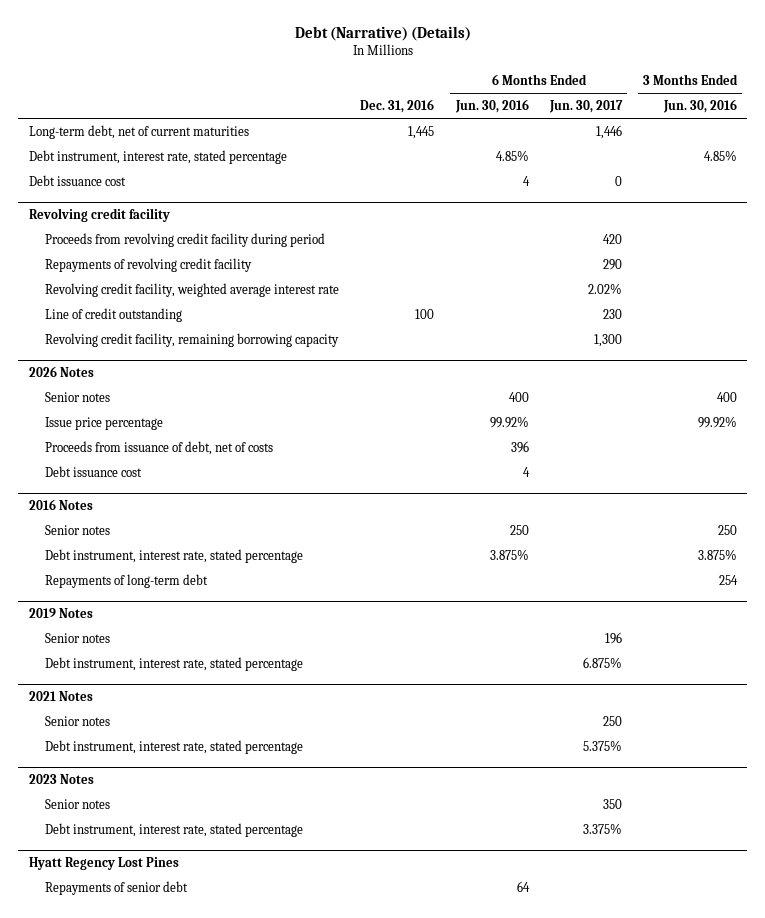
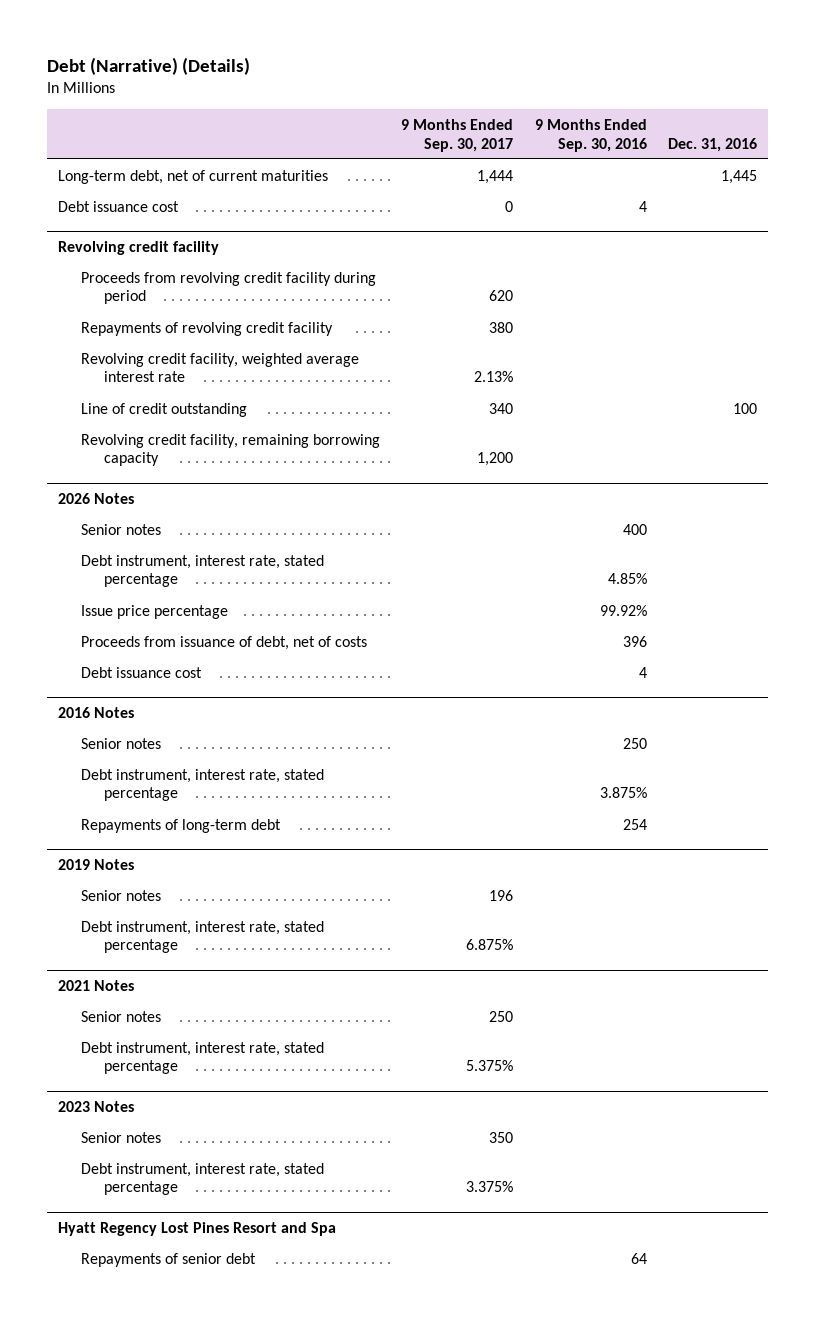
- | Dec. 31, 2016 | 6 Months Ended Jun. 30, 2016 | 6 Months Ended Jun. 30, 2017 | 3 Months Ended Jun. 30, 2016
+ | 9 Months Ended Sep. 30, 2017 | 9 Months Ended Sep. 30, 2016 | Dec. 31, 2016
- Debt instrument, interest rate, stated percentage | | 4.85% | | 4.85%
@ 2026 Notes
+ Debt instrument, interest rate, stated percentage | | 4.85% |
- Hyatt Regency Lost Pines
+ Hyatt Regency Lost Pines Resort and Spa

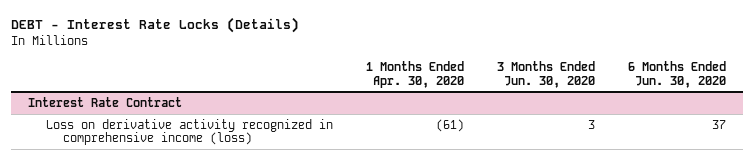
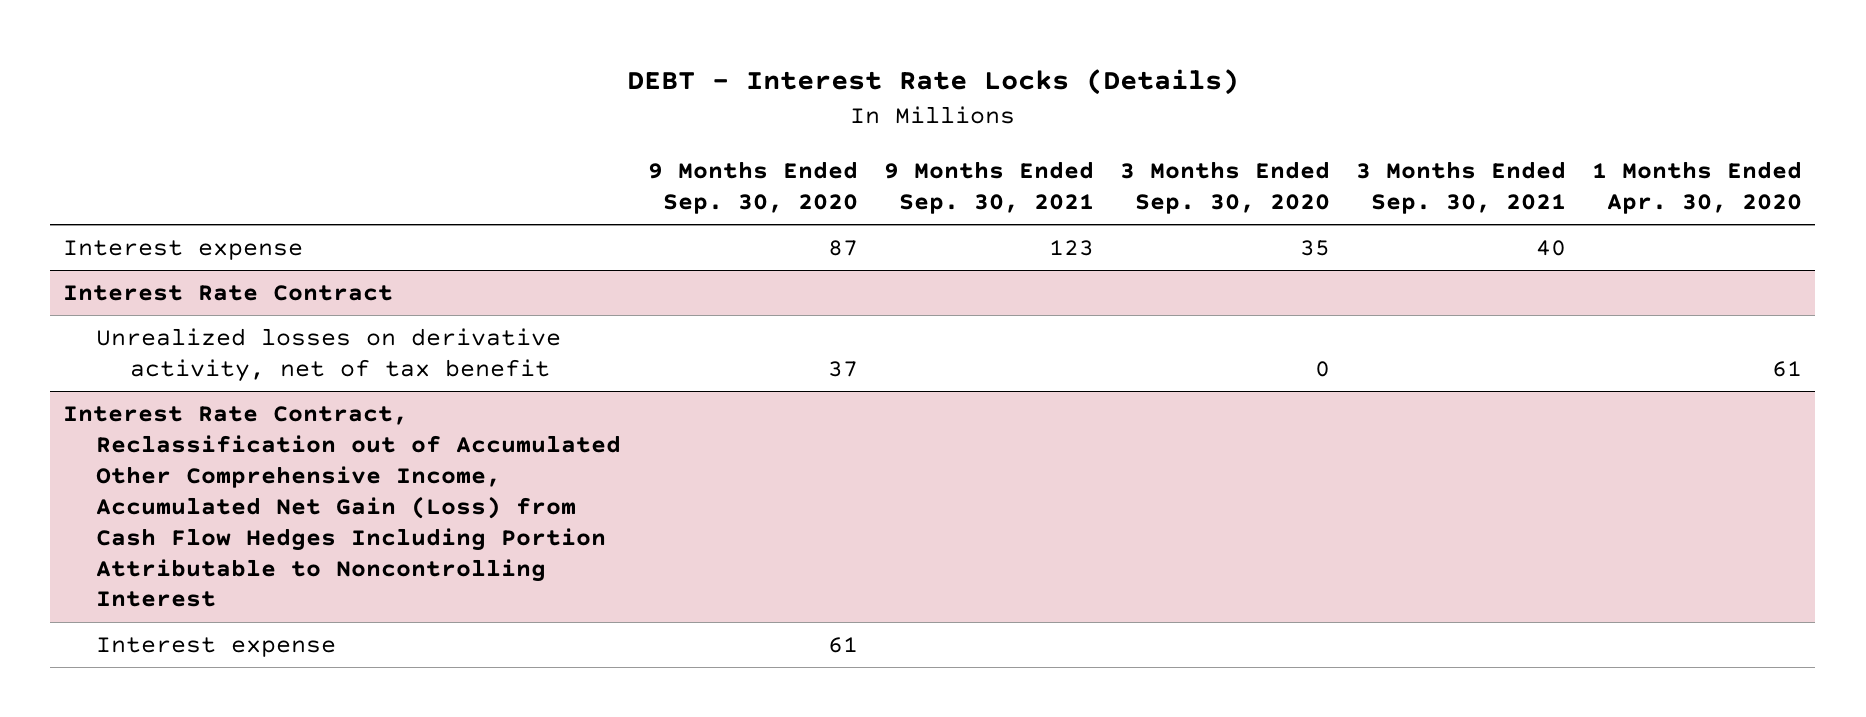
- | 1 Months Ended Apr. 30, 2020 | 3 Months Ended Jun. 30, 2020 | 6 Months Ended Jun. 30, 2020
+ | 9 Months Ended Sep. 30, 2020 | 9 Months Ended Sep. 30, 2021 | 3 Months Ended Sep. 30, 2020 | 3 Months Ended Sep. 30, 2021 | 1 Months Ended Apr. 30, 2020
+ Interest expense | 87 | 123 | 35 | 40 |
@ Interest Rate Contract
- Loss on derivative activity recognized in comprehensive income (loss) | (61) | 3 | 37
+ Unrealized losses on derivative activity, net of tax benefit | 37 | | 0 | | 61
+ Interest Rate Contract, Reclassification out of Accumulated Other Comprehensive Income, Accumulated Net Gain (Loss) from Cash Flow Hedges Including Portion Attributable to Noncontrolling Interest
+ Interest expense | 61 | | | |

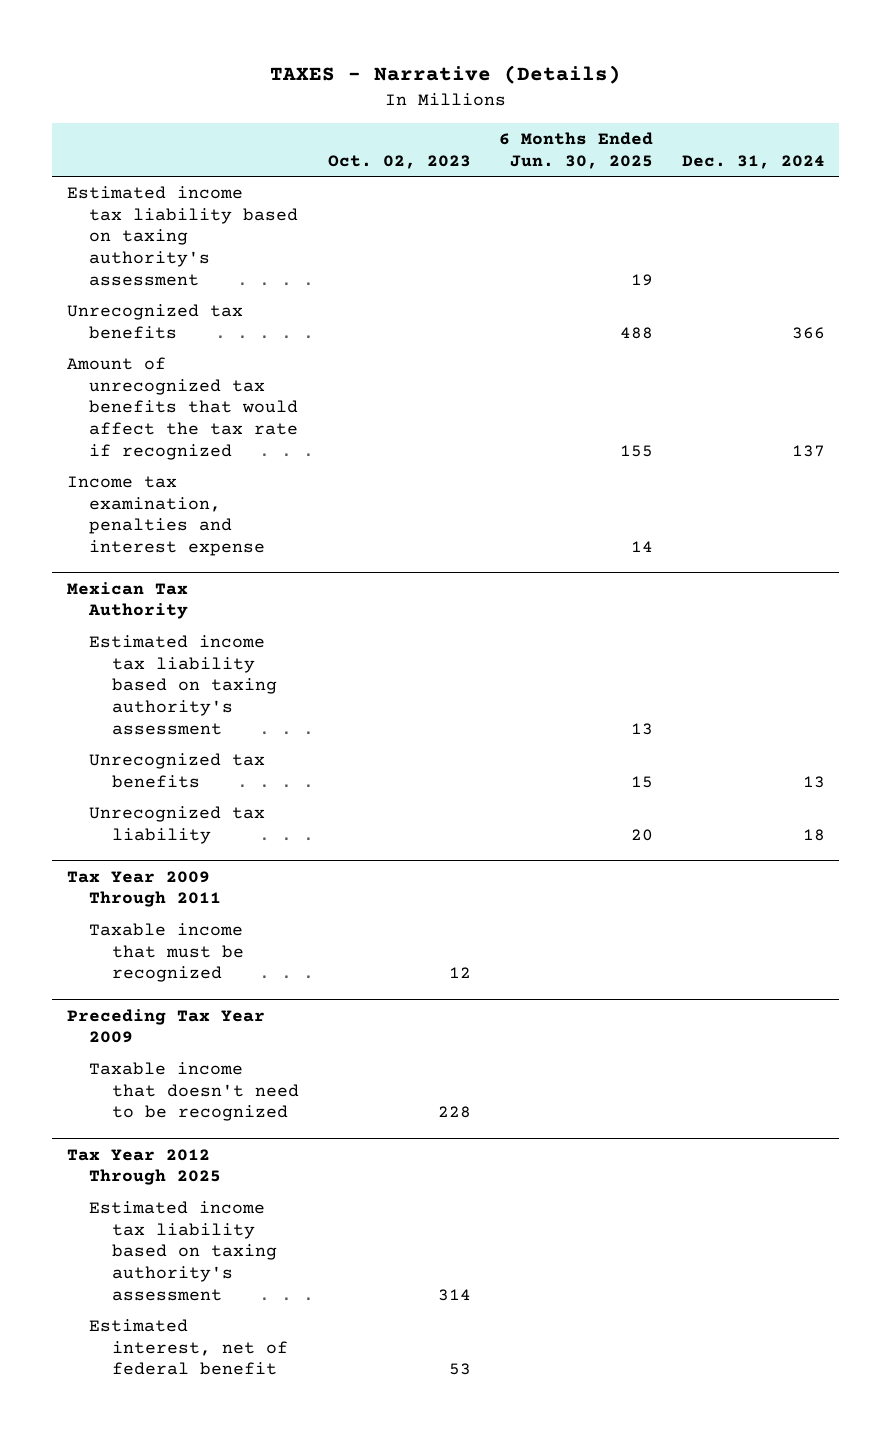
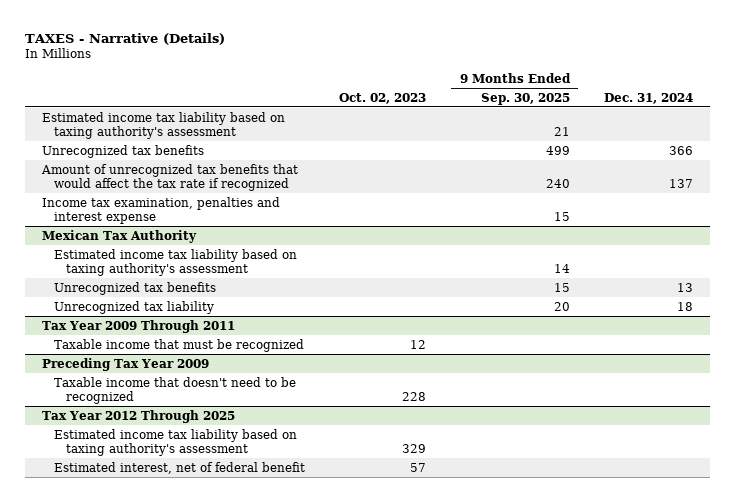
- | Oct. 02, 2023 | 6 Months Ended Jun. 30, 2025 | Dec. 31, 2024
+ | Oct. 02, 2023 | 9 Months Ended Sep. 30, 2025 | Dec. 31, 2024
@ Tax Year 2012 Through 2025
- Estimated income tax liability based on taxing authority's assessment | 314 | |
- Estimated interest, net of federal benefit | 53 | |
+ Estimated income tax liability based on taxing authority's assessment | 329 | |
+ Estimated interest, net of federal benefit | 57 | |

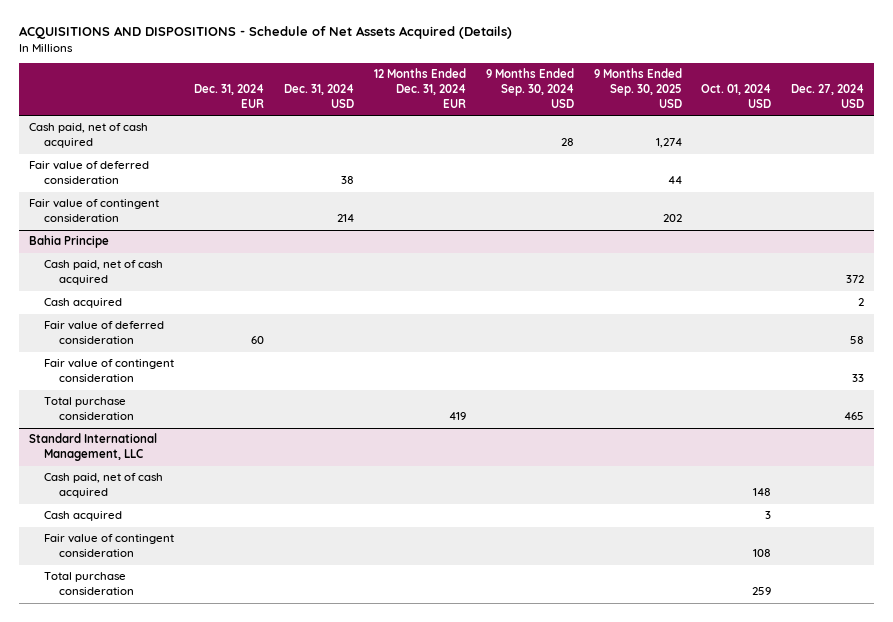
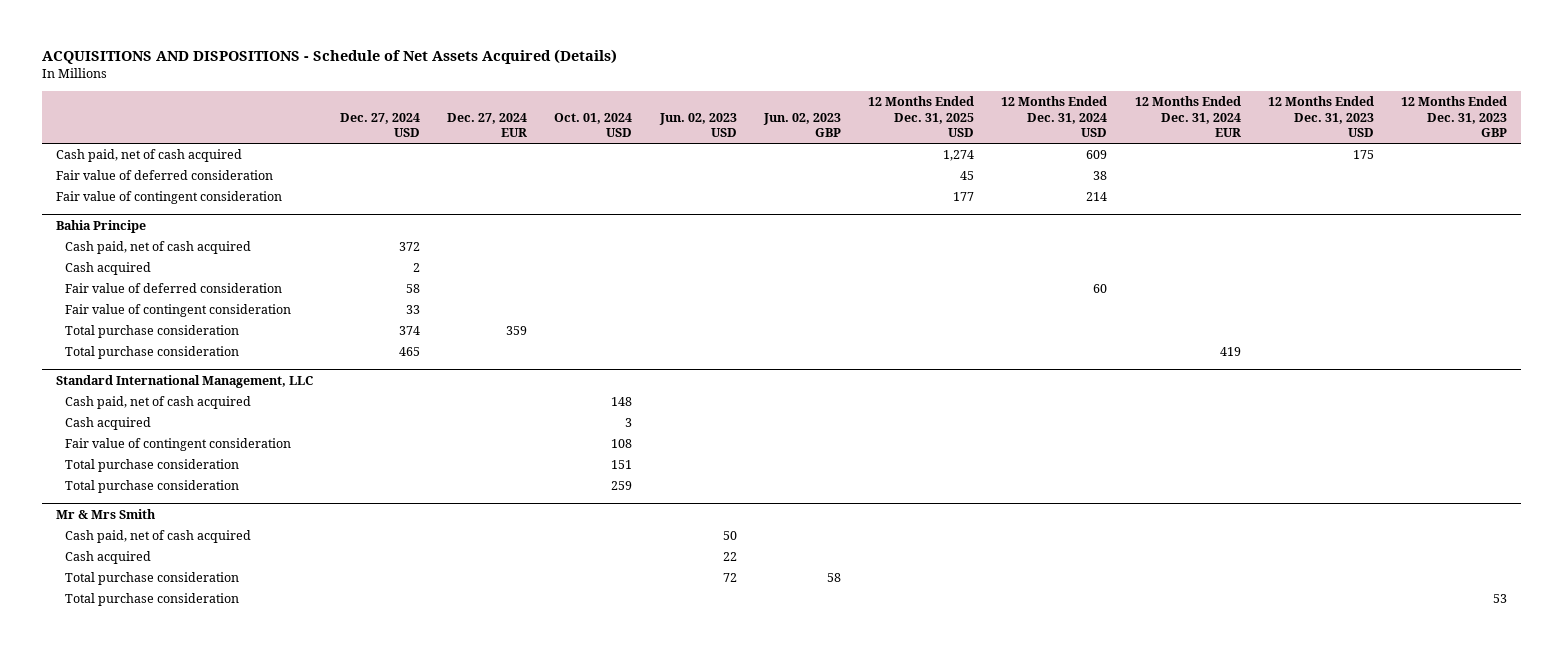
- | Dec. 31, 2024 EUR | Dec. 31, 2024 USD | 12 Months Ended Dec. 31, 2024 EUR | 9 Months Ended Sep. 30, 2024 USD | 9 Months Ended Sep. 30, 2025 USD | Oct. 01, 2024 USD | Dec. 27, 2024 USD
+ | Dec. 27, 2024 USD | Dec. 27, 2024 EUR | Oct. 01, 2024 USD | Jun. 02, 2023 USD | Jun. 02, 2023 GBP | 12 Months Ended Dec. 31, 2025 USD | 12 Months Ended Dec. 31, 2024 USD | 12 Months Ended Dec. 31, 2024 EUR | 12 Months Ended Dec. 31, 2023 USD | 12 Months Ended Dec. 31, 2023 GBP
@ Bahia Principe
+ Total purchase consideration | 374 | 359 | | | | | | | |
@ Standard International Management, LLC
+ Total purchase consideration | | | 151 | | | | | | |
+ Mr & Mrs Smith
+ Cash paid, net of cash acquired | | | | 50 | | | | | |
+ Cash acquired | | | | 22 | | | | | |
+ Total purchase consideration | | | | 72 | 58 | | | | |
+ Total purchase consideration | | | | | | | | | | 53

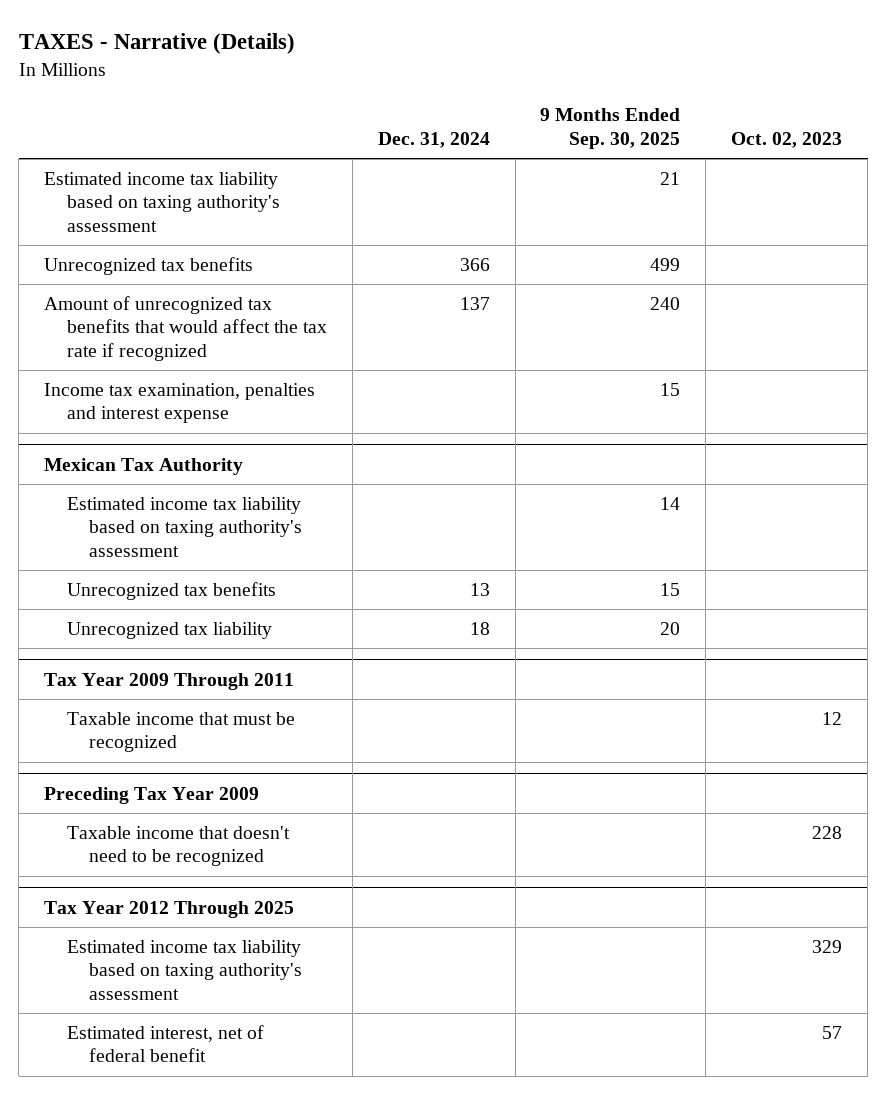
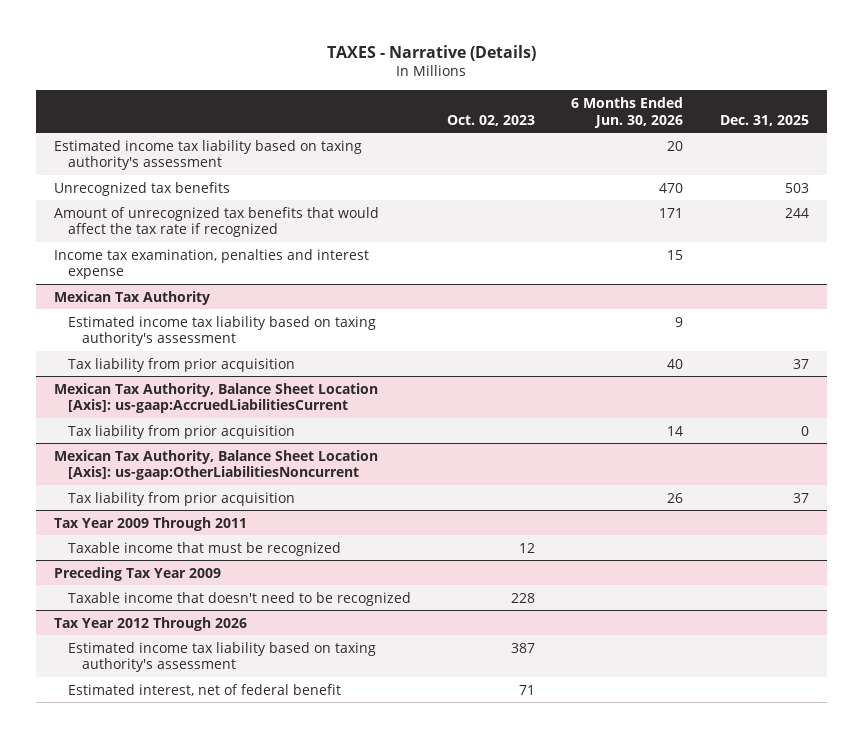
- | Dec. 31, 2024 | 9 Months Ended Sep. 30, 2025 | Oct. 02, 2023
+ | Oct. 02, 2023 | 6 Months Ended Jun. 30, 2026 | Dec. 31, 2025
@ Mexican Tax Authority
- Unrecognized tax benefits | 13 | 15 |
- Unrecognized tax liability | 18 | 20 |
+ Tax liability from prior acquisition | | 40 | 37
+ Mexican Tax Authority, Balance Sheet Location [Axis]: us-gaap:AccruedLiabilitiesCurrent
+ Tax liability from prior acquisition | | 14 | 0
+ Mexican Tax Authority, Balance Sheet Location [Axis]: us-gaap:OtherLiabilitiesNoncurrent
+ Tax liability from prior acquisition | | 26 | 37
- Tax Year 2012 Through 2025
- Estimated income tax liability based on taxing authority's assessment | | | 329
- Estimated interest, net of federal benefit | | | 57
+ Tax Year 2012 Through 2026
+ Estimated income tax liability based on taxing authority's assessment | 387 | |
+ Estimated interest, net of federal benefit | 71 | |

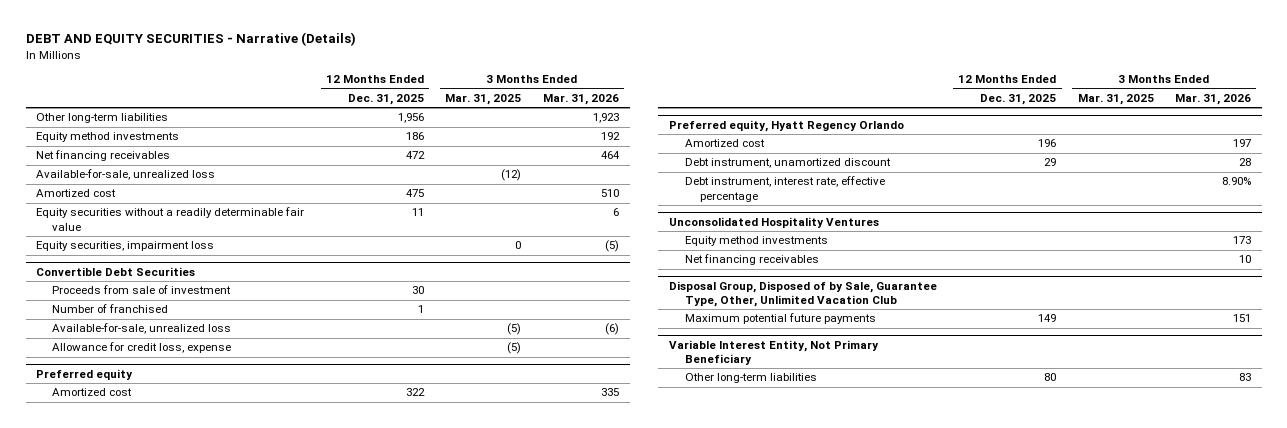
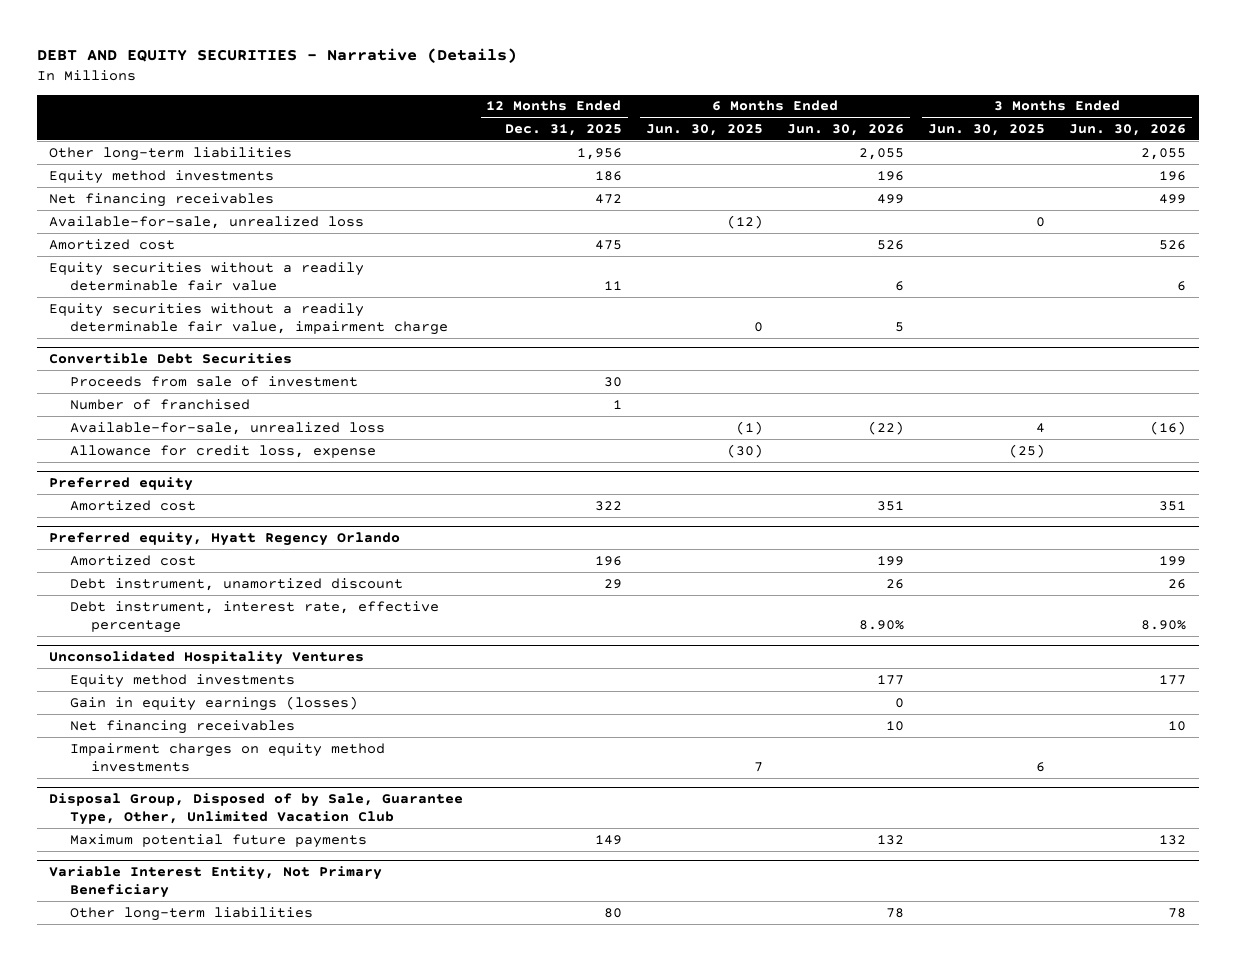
- | 12 Months Ended Dec. 31, 2025 | 3 Months Ended Mar. 31, 2025 | 3 Months Ended Mar. 31, 2026
+ | 12 Months Ended Dec. 31, 2025 | 6 Months Ended Jun. 30, 2025 | 6 Months Ended Jun. 30, 2026 | 3 Months Ended Jun. 30, 2025 | 3 Months Ended Jun. 30, 2026
- Equity securities, impairment loss | | 0 | (5)
+ Equity securities without a readily determinable fair value, impairment charge | | 0 | 5 | |
@ Unconsolidated Hospitality Ventures
+ Gain in equity earnings (losses) | | | 0 | |
+ Impairment charges on equity method investments | | 7 | | 6 |

